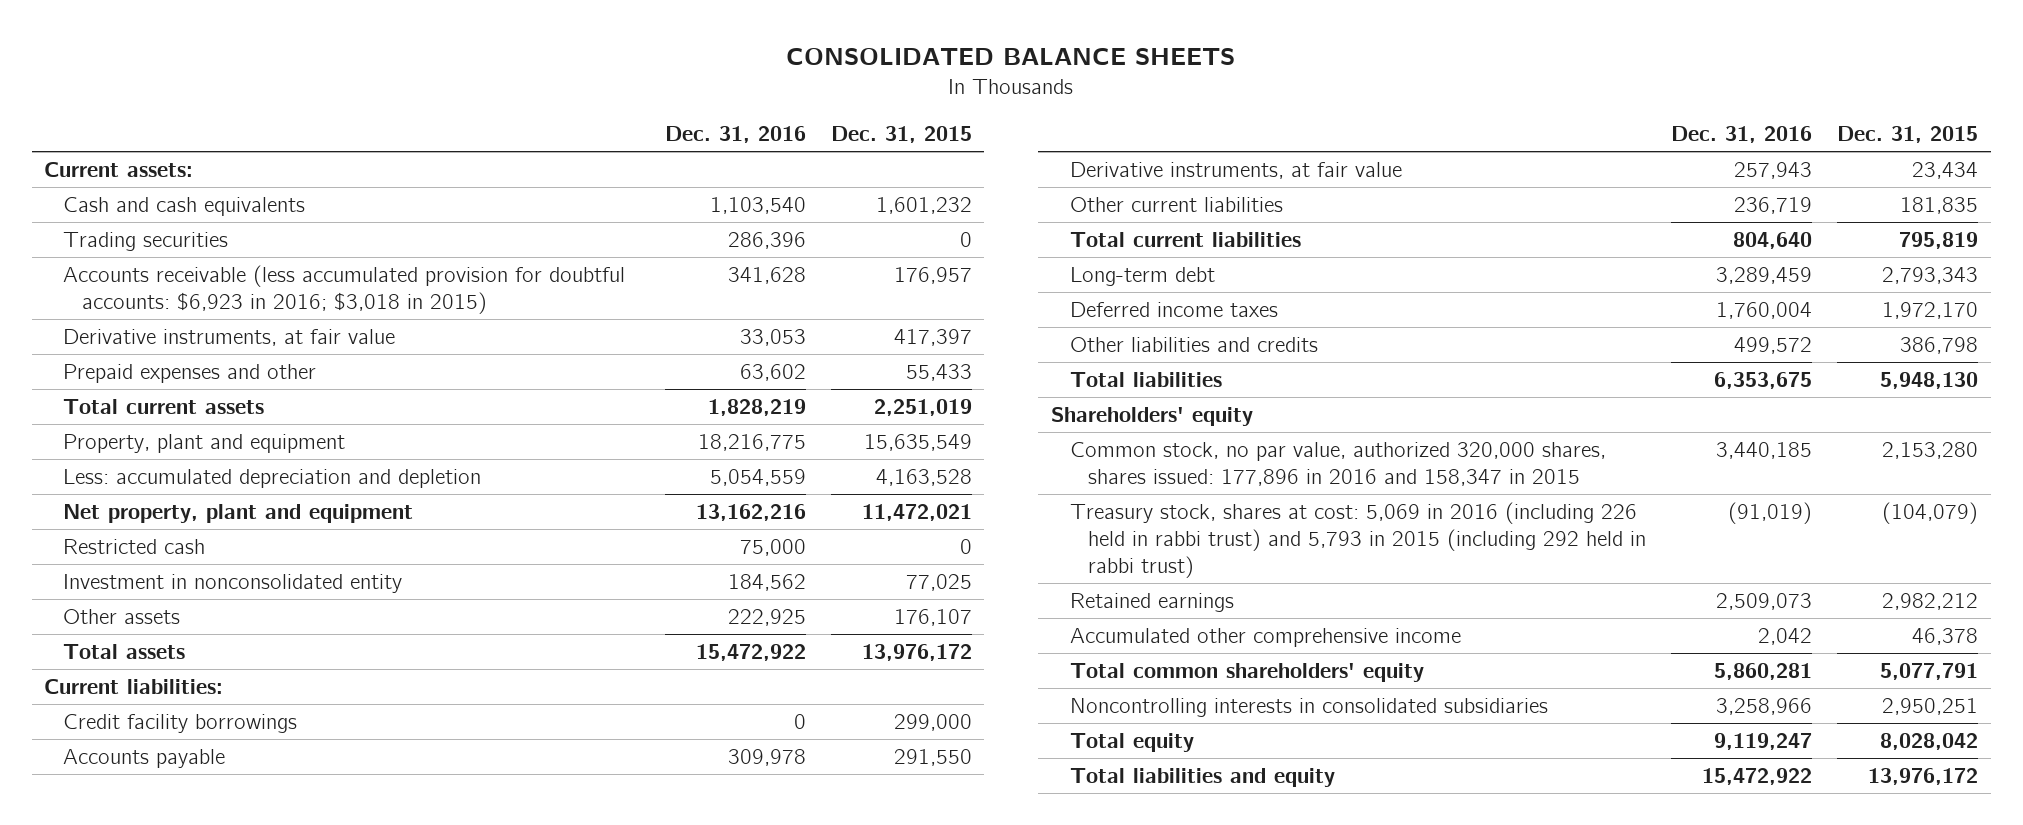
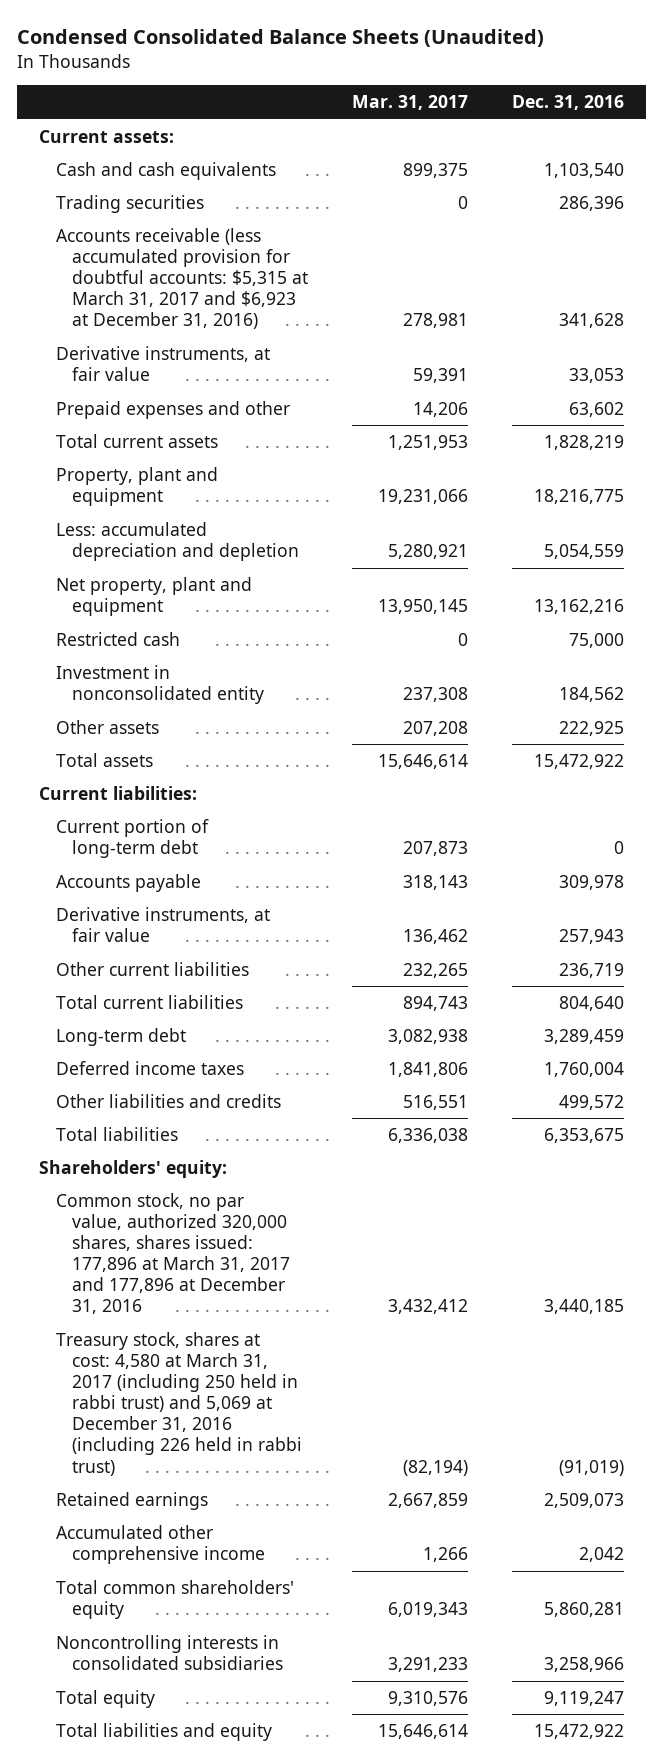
- CONSOLIDATED BALANCE SHEETS
+ Condensed Consolidated Balance Sheets (Unaudited)
- | Dec. 31, 2016 | Dec. 31, 2015
+ | Mar. 31, 2017 | Dec. 31, 2016
- Accounts receivable (less accumulated provision for doubtful accounts: $6,923 in 2016; $3,018 in 2015) | 341,628 | 176,957
+ Accounts receivable (less accumulated provision for doubtful accounts: $5,315 at March 31, 2017 and $6,923 at December 31, 2016) | 278,981 | 341,628
- Credit facility borrowings | 0 | 299,000
+ Current portion of long-term debt | 207,873 | 0
- Shareholders' equity
- Common stock, no par value, authorized 320,000 shares, shares issued: 177,896 in 2016 and 158,347 in 2015 | 3,440,185 | 2,153,280
- Treasury stock, shares at cost: 5,069 in 2016 (including 226 held in rabbi trust) and 5,793 in 2015 (including 292 held in rabbi trust) | (91,019) | (104,079)
+ Shareholders' equity:
+ Common stock, no par value, authorized 320,000 shares, shares issued: 177,896 at March 31, 2017 and 177,896 at December 31, 2016 | 3,432,412 | 3,440,185
+ Treasury stock, shares at cost: 4,580 at March 31, 2017 (including 250 held in rabbi trust) and 5,069 at December 31, 2016 (including 226 held in rabbi trust) | (82,194) | (91,019)

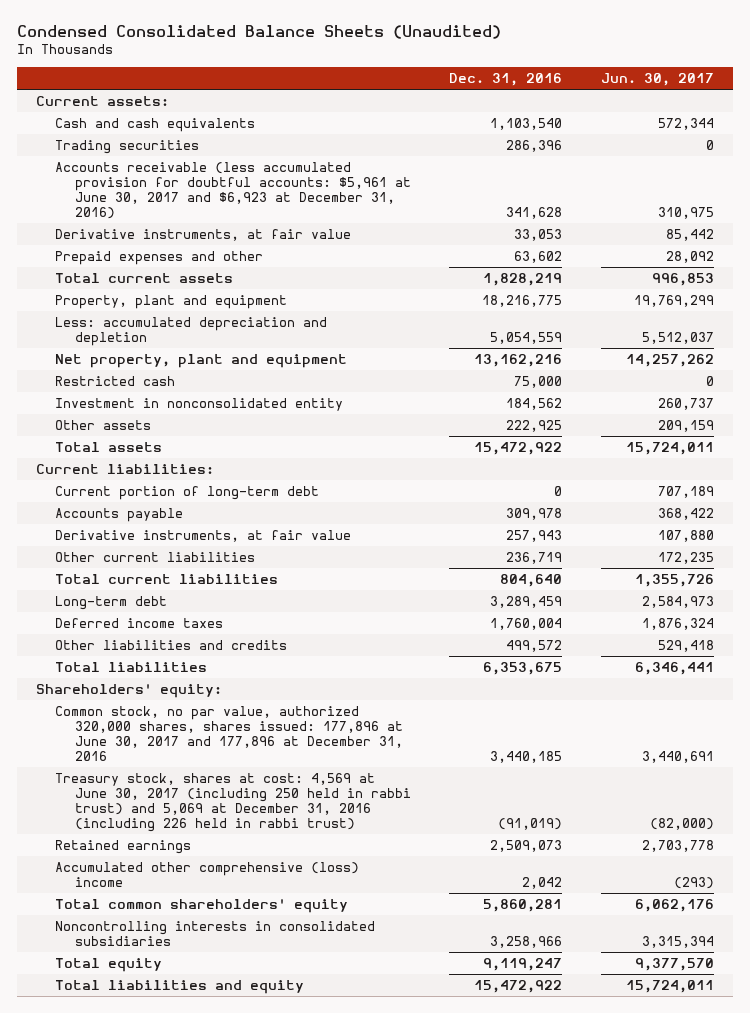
- | Mar. 31, 2017 | Dec. 31, 2016
+ | Dec. 31, 2016 | Jun. 30, 2017
- Accounts receivable (less accumulated provision for doubtful accounts: $5,315 at March 31, 2017 and $6,923 at December 31, 2016) | 278,981 | 341,628
+ Accounts receivable (less accumulated provision for doubtful accounts: $5,961 at June 30, 2017 and $6,923 at December 31, 2016) | 341,628 | 310,975
- Common stock, no par value, authorized 320,000 shares, shares issued: 177,896 at March 31, 2017 and 177,896 at December 31, 2016 | 3,432,412 | 3,440,185
- Treasury stock, shares at cost: 4,580 at March 31, 2017 (including 250 held in rabbi trust) and 5,069 at December 31, 2016 (including 226 held in rabbi trust) | (82,194) | (91,019)
+ Common stock, no par value, authorized 320,000 shares, shares issued: 177,896 at June 30, 2017 and 177,896 at December 31, 2016 | 3,440,185 | 3,440,691
+ Treasury stock, shares at cost: 4,569 at June 30, 2017 (including 250 held in rabbi trust) and 5,069 at December 31, 2016 (including 226 held in rabbi trust) | (91,019) | (82,000)
- Accumulated other comprehensive income | 1,266 | 2,042
+ Accumulated other comprehensive (loss) income | 2,042 | (293)

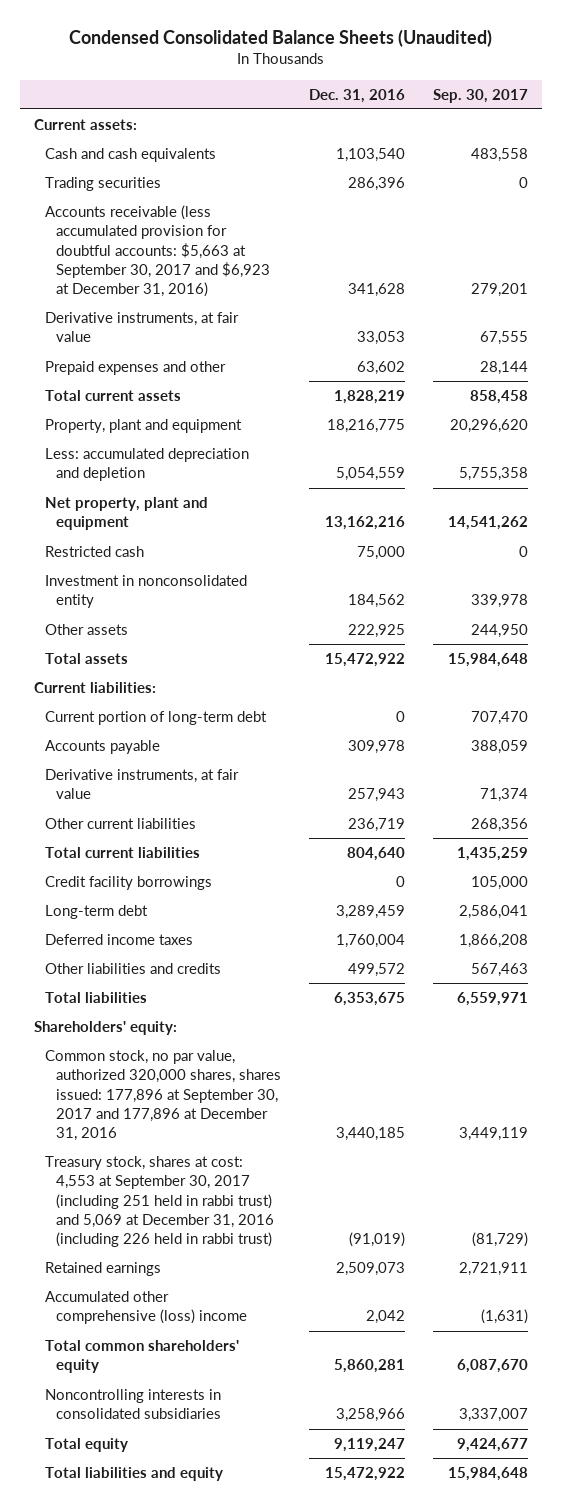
- | Dec. 31, 2016 | Jun. 30, 2017
+ | Dec. 31, 2016 | Sep. 30, 2017
- Accounts receivable (less accumulated provision for doubtful accounts: $5,961 at June 30, 2017 and $6,923 at December 31, 2016) | 341,628 | 310,975
+ Accounts receivable (less accumulated provision for doubtful accounts: $5,663 at September 30, 2017 and $6,923 at December 31, 2016) | 341,628 | 279,201
+ Credit facility borrowings | 0 | 105,000
- Common stock, no par value, authorized 320,000 shares, shares issued: 177,896 at June 30, 2017 and 177,896 at December 31, 2016 | 3,440,185 | 3,440,691
- Treasury stock, shares at cost: 4,569 at June 30, 2017 (including 250 held in rabbi trust) and 5,069 at December 31, 2016 (including 226 held in rabbi trust) | (91,019) | (82,000)
+ Common stock, no par value, authorized 320,000 shares, shares issued: 177,896 at September 30, 2017 and 177,896 at December 31, 2016 | 3,440,185 | 3,449,119
+ Treasury stock, shares at cost: 4,553 at September 30, 2017 (including 251 held in rabbi trust) and 5,069 at December 31, 2016 (including 226 held in rabbi trust) | (91,019) | (81,729)

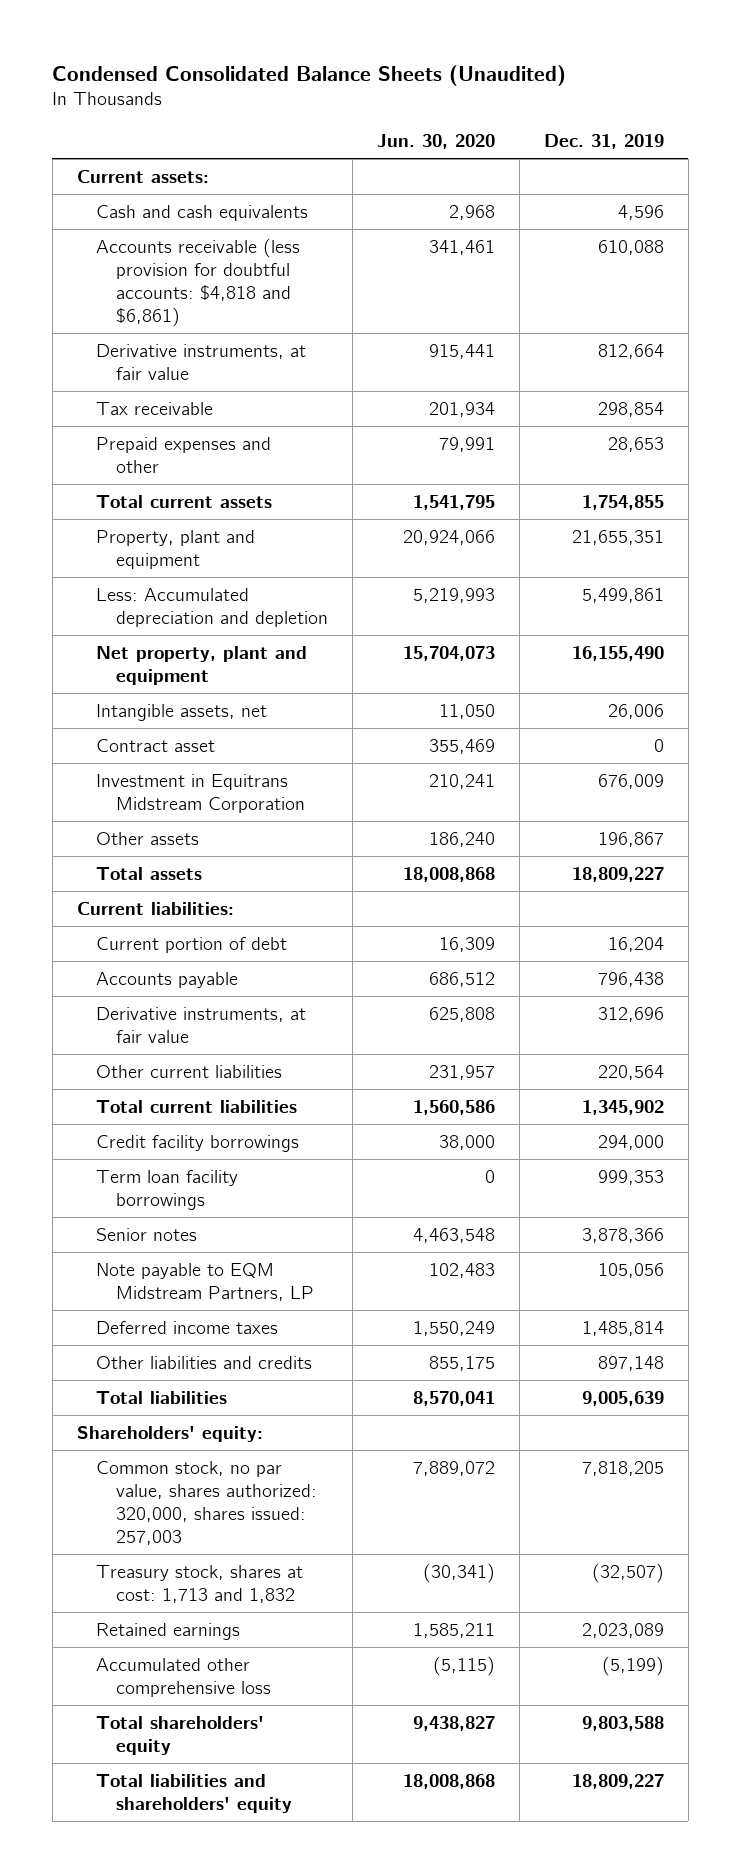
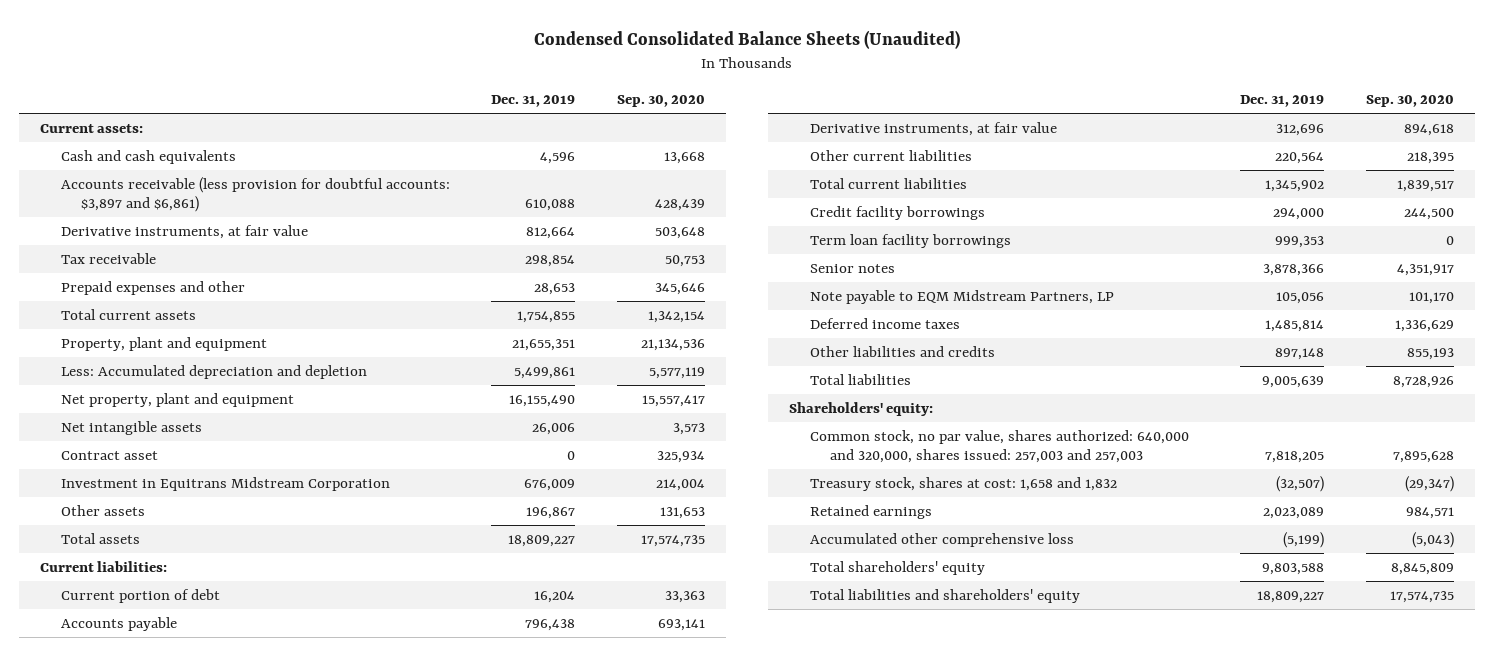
- | Jun. 30, 2020 | Dec. 31, 2019
+ | Dec. 31, 2019 | Sep. 30, 2020
- Accounts receivable (less provision for doubtful accounts: $4,818 and $6,861) | 341,461 | 610,088
+ Accounts receivable (less provision for doubtful accounts: $3,897 and $6,861) | 610,088 | 428,439
- Intangible assets, net | 11,050 | 26,006
+ Net intangible assets | 26,006 | 3,573
- Common stock, no par value, shares authorized: 320,000, shares issued: 257,003 | 7,889,072 | 7,818,205
- Treasury stock, shares at cost: 1,713 and 1,832 | (30,341) | (32,507)
+ Common stock, no par value, shares authorized: 640,000 and 320,000, shares issued: 257,003 and 257,003 | 7,818,205 | 7,895,628
+ Treasury stock, shares at cost: 1,658 and 1,832 | (32,507) | (29,347)

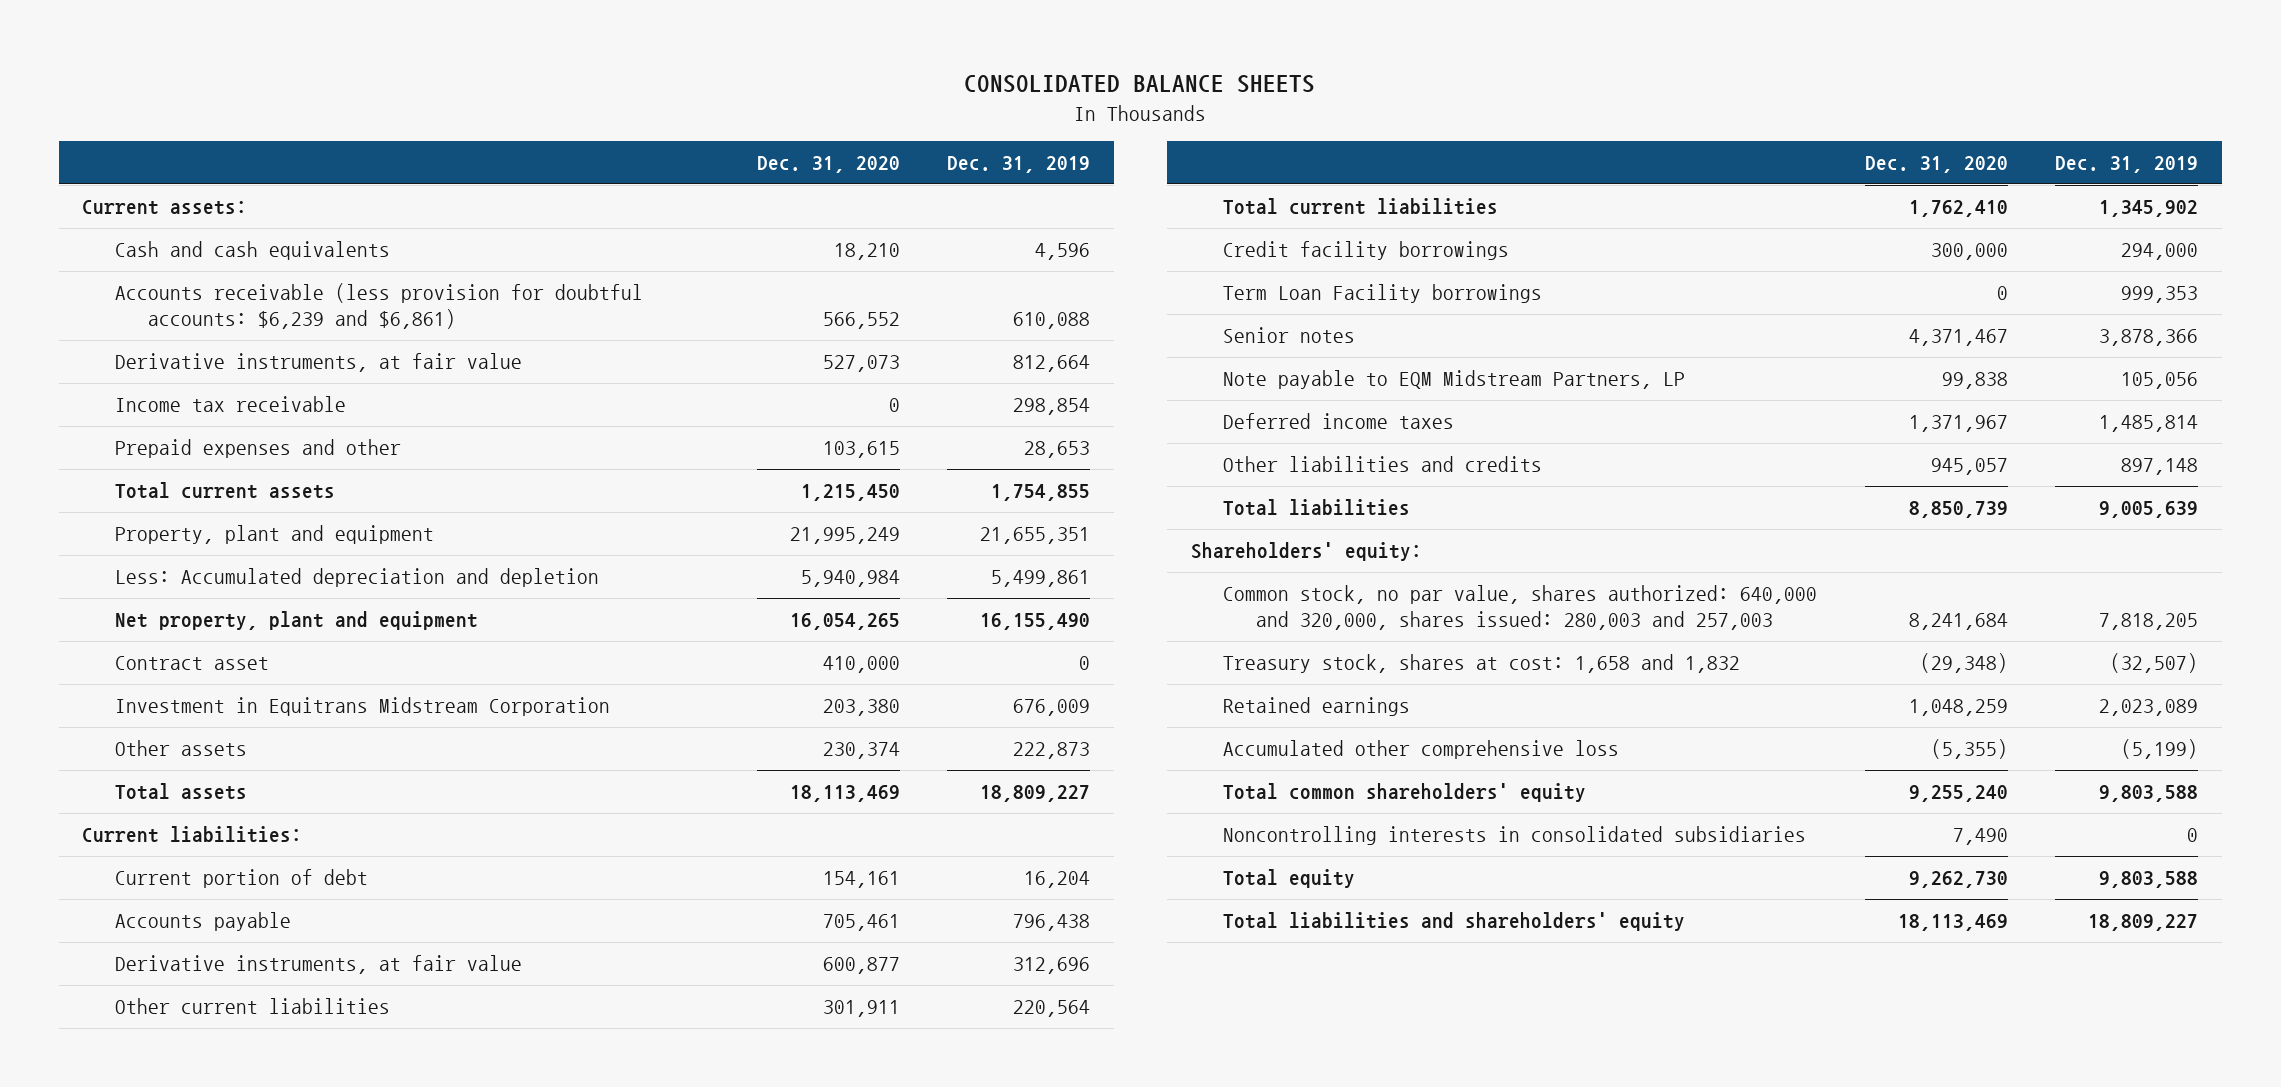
- Condensed Consolidated Balance Sheets (Unaudited)
+ CONSOLIDATED BALANCE SHEETS
- | Dec. 31, 2019 | Sep. 30, 2020
+ | Dec. 31, 2020 | Dec. 31, 2019
- Accounts receivable (less provision for doubtful accounts: $3,897 and $6,861) | 610,088 | 428,439
+ Accounts receivable (less provision for doubtful accounts: $6,239 and $6,861) | 566,552 | 610,088
- Tax receivable | 298,854 | 50,753
+ Income tax receivable | 0 | 298,854
- Net intangible assets | 26,006 | 3,573
- Other assets | 196,867 | 131,653
+ Other assets | 230,374 | 222,873
- Term loan facility borrowings | 999,353 | 0
+ Term Loan Facility borrowings | 0 | 999,353
- Common stock, no par value, shares authorized: 640,000 and 320,000, shares issued: 257,003 and 257,003 | 7,818,205 | 7,895,628
+ Common stock, no par value, shares authorized: 640,000 and 320,000, shares issued: 280,003 and 257,003 | 8,241,684 | 7,818,205
- Total shareholders' equity | 9,803,588 | 8,845,809
+ Total common shareholders' equity | 9,255,240 | 9,803,588
+ Noncontrolling interests in consolidated subsidiaries | 7,490 | 0
+ Total equity | 9,262,730 | 9,803,588

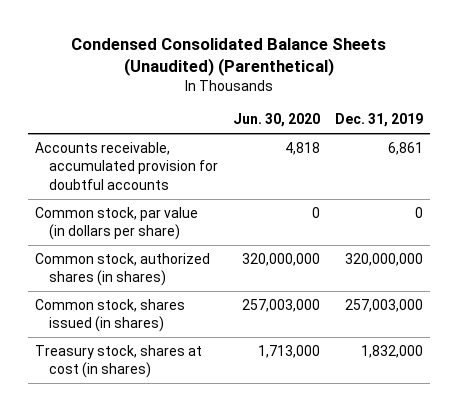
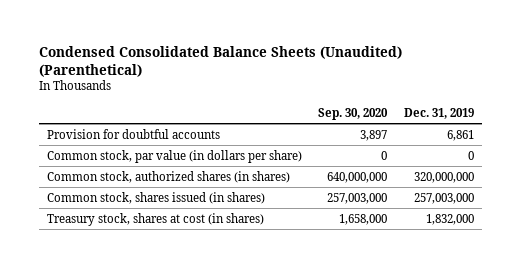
- | Jun. 30, 2020 | Dec. 31, 2019
+ | Sep. 30, 2020 | Dec. 31, 2019
- Accounts receivable, accumulated provision for doubtful accounts | 4,818 | 6,861
+ Provision for doubtful accounts | 3,897 | 6,861

